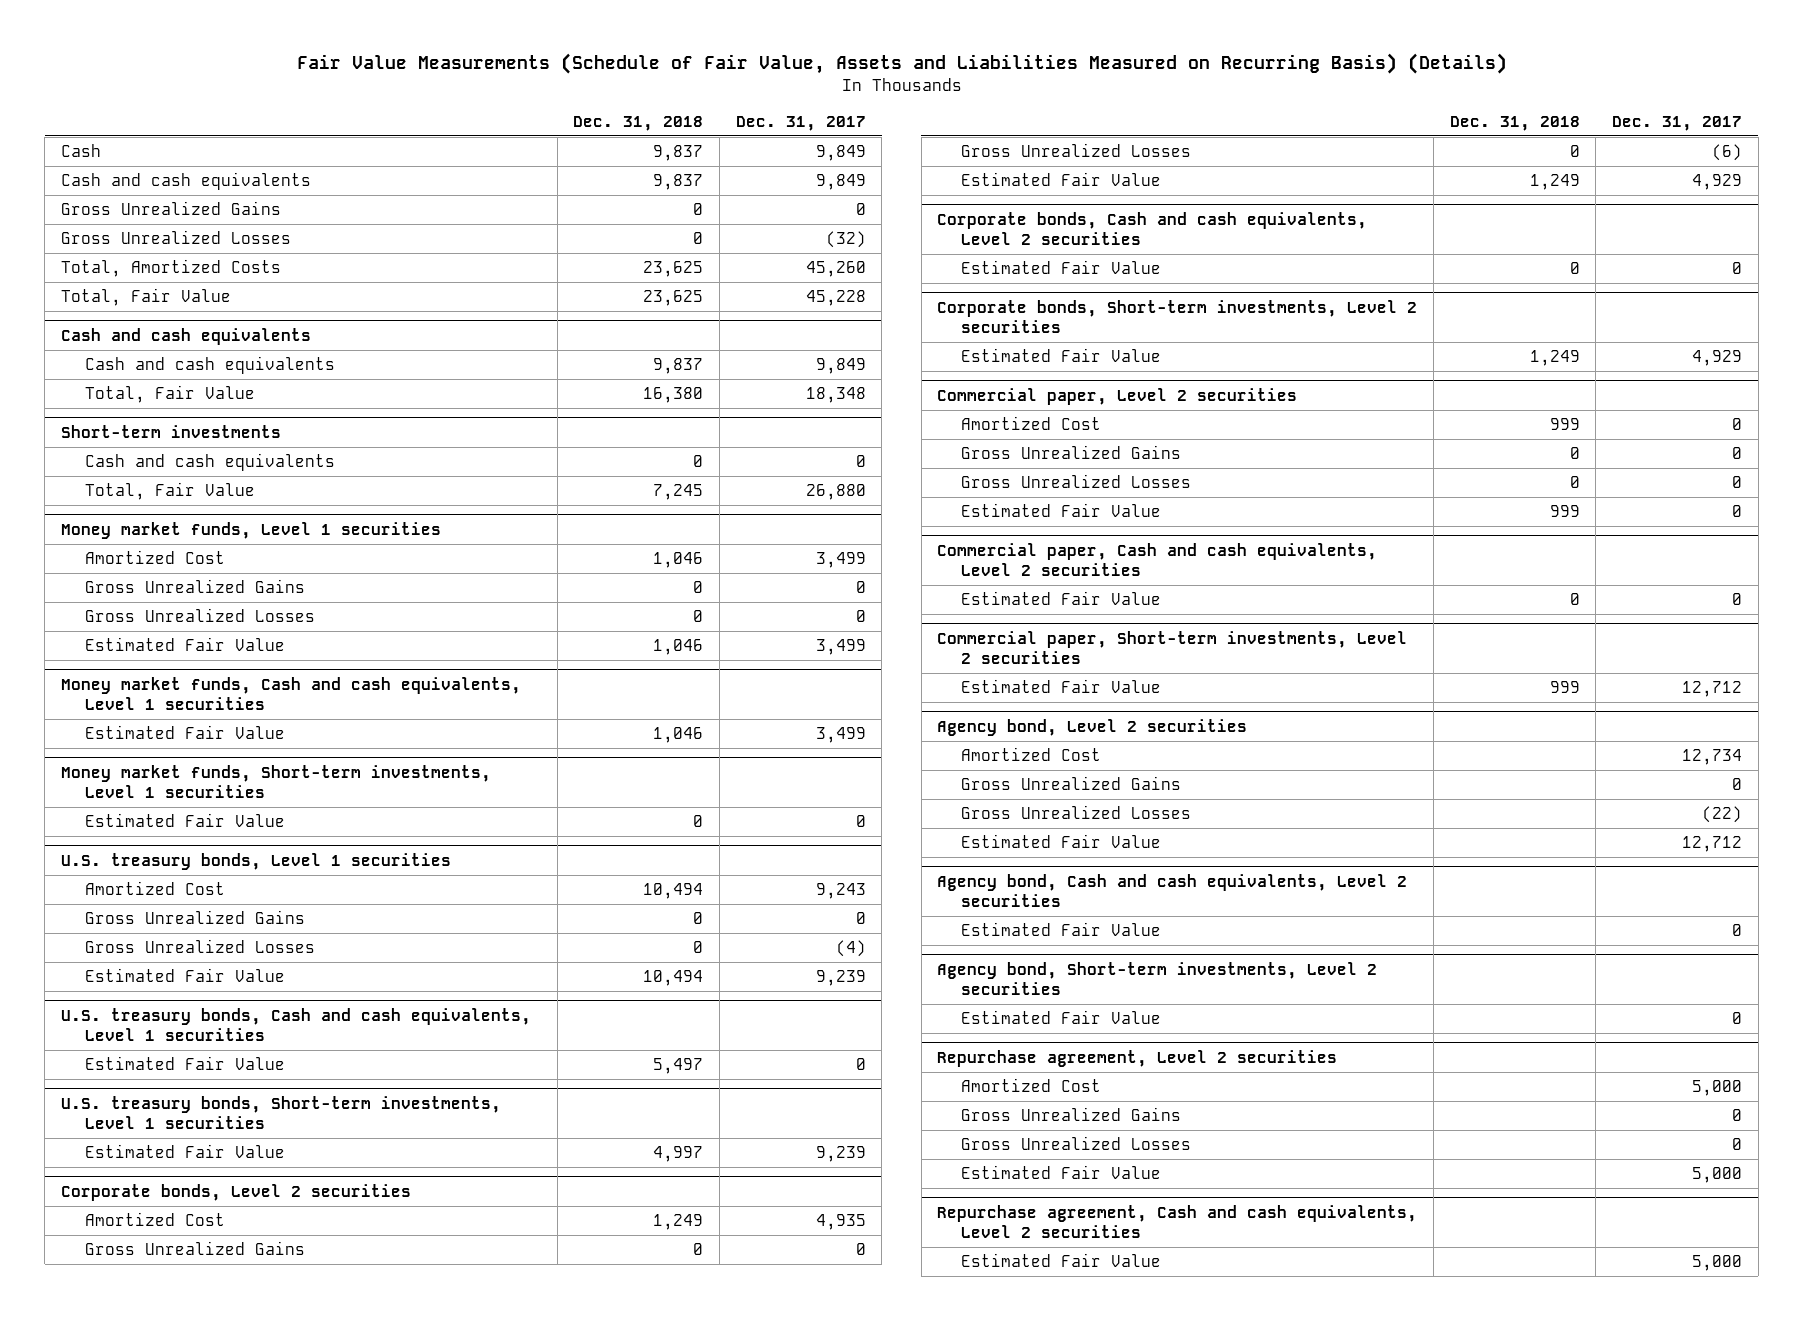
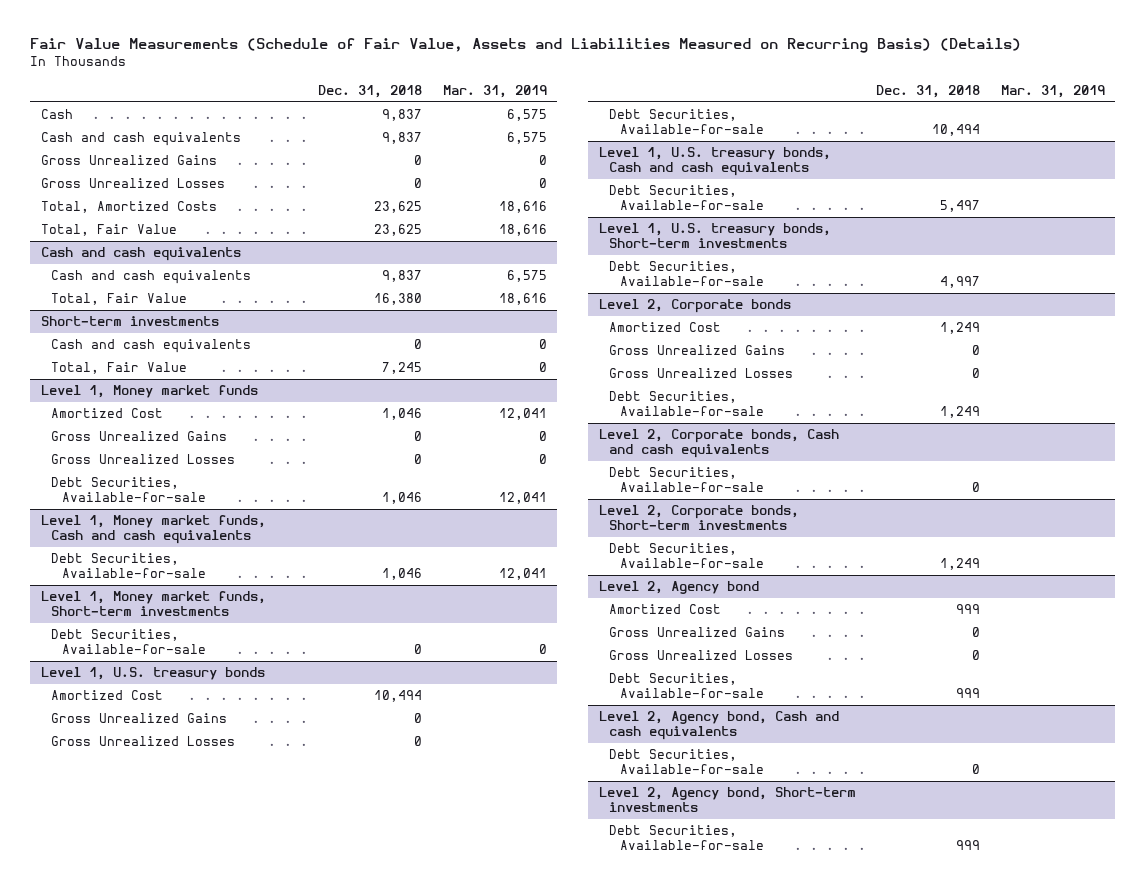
- | Dec. 31, 2018 | Dec. 31, 2017
+ | Dec. 31, 2018 | Mar. 31, 2019
- Money market funds, Level 1 securities
+ Level 1, Money market funds
- Estimated Fair Value | 1,046 | 3,499
- Money market funds, Cash and cash equivalents, Level 1 securities
- Estimated Fair Value | 1,046 | 3,499
- Money market funds, Short-term investments, Level 1 securities
- Estimated Fair Value | 0 | 0
- U.S. treasury bonds, Level 1 securities
+ Debt Securities, Available-for-sale | 1,046 | 12,041
+ Level 1, Money market funds, Cash and cash equivalents
+ Debt Securities, Available-for-sale | 1,046 | 12,041
+ Level 1, Money market funds, Short-term investments
+ Debt Securities, Available-for-sale | 0 | 0
+ Level 1, U.S. treasury bonds
- Estimated Fair Value | 10,494 | 9,239
- U.S. treasury bonds, Cash and cash equivalents, Level 1 securities
- Estimated Fair Value | 5,497 | 0
- U.S. treasury bonds, Short-term investments, Level 1 securities
- Estimated Fair Value | 4,997 | 9,239
- Corporate bonds, Level 2 securities
+ Debt Securities, Available-for-sale | 10,494 |
+ Level 1, U.S. treasury bonds, Cash and cash equivalents
+ Debt Securities, Available-for-sale | 5,497 |
+ Level 1, U.S. treasury bonds, Short-term investments
+ Debt Securities, Available-for-sale | 4,997 |
+ Level 2, Corporate bonds
- Estimated Fair Value | 1,249 | 4,929
- Corporate bonds, Cash and cash equivalents, Level 2 securities
- Estimated Fair Value | 0 | 0
- Corporate bonds, Short-term investments, Level 2 securities
- Estimated Fair Value | 1,249 | 4,929
- Commercial paper, Level 2 securities
+ Debt Securities, Available-for-sale | 1,249 |
+ Level 2, Corporate bonds, Cash and cash equivalents
+ Debt Securities, Available-for-sale | 0 |
+ Level 2, Corporate bonds, Short-term investments
+ Debt Securities, Available-for-sale | 1,249 |
+ Level 2, Agency bond
- Estimated Fair Value | 999 | 0
- Commercial paper, Cash and cash equivalents, Level 2 securities
- Estimated Fair Value | 0 | 0
- Commercial paper, Short-term investments, Level 2 securities
- Estimated Fair Value | 999 | 12,712
- Agency bond, Level 2 securities
- Amortized Cost | | 12,734
- Gross Unrealized Gains | | 0
- Gross Unrealized Losses | | (22)
- Estimated Fair Value | | 12,712
- Agency bond, Cash and cash equivalents, Level 2 securities
- Estimated Fair Value | | 0
- Agency bond, Short-term investments, Level 2 securities
- Estimated Fair Value | | 0
- Repurchase agreement, Level 2 securities
- Amortized Cost | | 5,000
- Gross Unrealized Gains | | 0
- Gross Unrealized Losses | | 0
- Estimated Fair Value | | 5,000
- Repurchase agreement, Cash and cash equivalents, Level 2 securities
- Estimated Fair Value | | 5,000
+ Debt Securities, Available-for-sale | 999 |
+ Level 2, Agency bond, Cash and cash equivalents
+ Debt Securities, Available-for-sale | 0 |
+ Level 2, Agency bond, Short-term investments
+ Debt Securities, Available-for-sale | 999 |

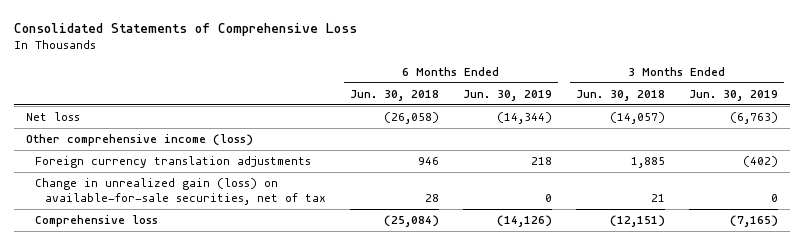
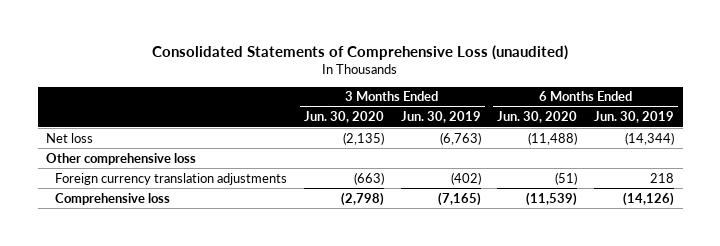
- Consolidated Statements of Comprehensive Loss
+ Consolidated Statements of Comprehensive Loss (unaudited)
- | 6 Months Ended Jun. 30, 2018 | 6 Months Ended Jun. 30, 2019 | 3 Months Ended Jun. 30, 2018 | 3 Months Ended Jun. 30, 2019
+ | 3 Months Ended Jun. 30, 2020 | 3 Months Ended Jun. 30, 2019 | 6 Months Ended Jun. 30, 2020 | 6 Months Ended Jun. 30, 2019
- Other comprehensive income (loss)
+ Other comprehensive loss
- Change in unrealized gain (loss) on available-for-sale securities, net of tax | 28 | 0 | 21 | 0

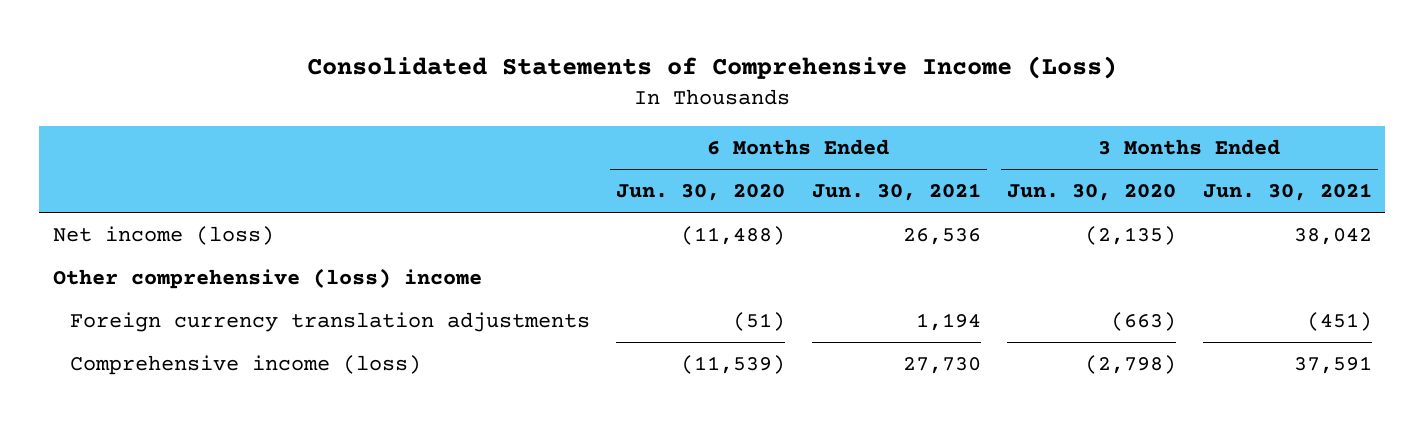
- Consolidated Statements of Comprehensive Loss (unaudited)
+ Consolidated Statements of Comprehensive Income (Loss)
- | 3 Months Ended Jun. 30, 2020 | 3 Months Ended Jun. 30, 2019 | 6 Months Ended Jun. 30, 2020 | 6 Months Ended Jun. 30, 2019
+ | 6 Months Ended Jun. 30, 2020 | 6 Months Ended Jun. 30, 2021 | 3 Months Ended Jun. 30, 2020 | 3 Months Ended Jun. 30, 2021
- Net loss | (2,135) | (6,763) | (11,488) | (14,344)
- Other comprehensive loss
+ Net income (loss) | (11,488) | 26,536 | (2,135) | 38,042
+ Other comprehensive (loss) income
- Comprehensive loss | (2,798) | (7,165) | (11,539) | (14,126)
+ Comprehensive income (loss) | (11,539) | 27,730 | (2,798) | 37,591

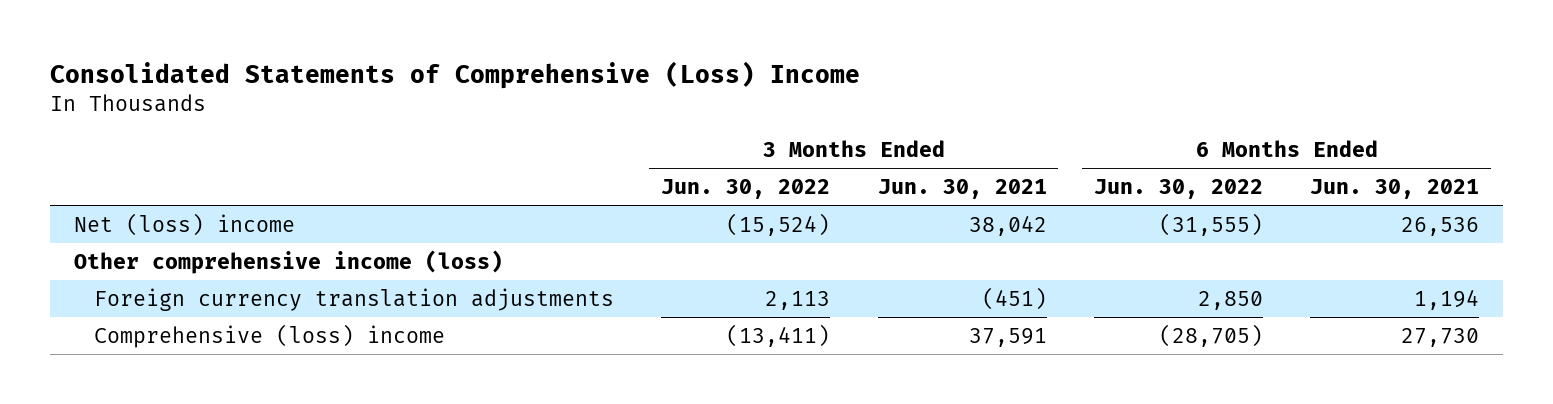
- Consolidated Statements of Comprehensive Income (Loss)
+ Consolidated Statements of Comprehensive (Loss) Income
- | 6 Months Ended Jun. 30, 2020 | 6 Months Ended Jun. 30, 2021 | 3 Months Ended Jun. 30, 2020 | 3 Months Ended Jun. 30, 2021
+ | 3 Months Ended Jun. 30, 2022 | 3 Months Ended Jun. 30, 2021 | 6 Months Ended Jun. 30, 2022 | 6 Months Ended Jun. 30, 2021
- Net income (loss) | (11,488) | 26,536 | (2,135) | 38,042
- Other comprehensive (loss) income
+ Net (loss) income | (15,524) | 38,042 | (31,555) | 26,536
+ Other comprehensive income (loss)
- Comprehensive income (loss) | (11,539) | 27,730 | (2,798) | 37,591
+ Comprehensive (loss) income | (13,411) | 37,591 | (28,705) | 27,730

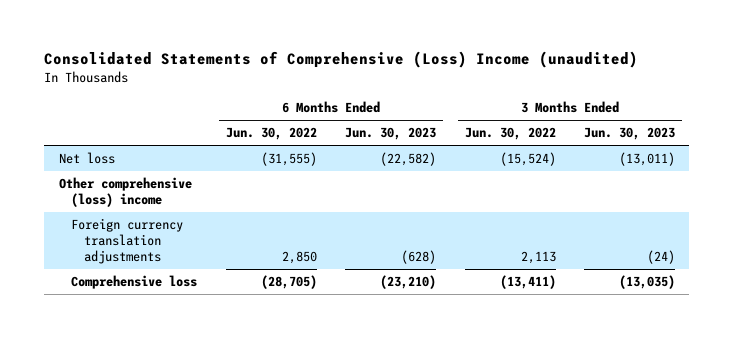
- Consolidated Statements of Comprehensive (Loss) Income
+ Consolidated Statements of Comprehensive (Loss) Income (unaudited)
- | 3 Months Ended Jun. 30, 2022 | 3 Months Ended Jun. 30, 2021 | 6 Months Ended Jun. 30, 2022 | 6 Months Ended Jun. 30, 2021
+ | 6 Months Ended Jun. 30, 2022 | 6 Months Ended Jun. 30, 2023 | 3 Months Ended Jun. 30, 2022 | 3 Months Ended Jun. 30, 2023
- Net (loss) income | (15,524) | 38,042 | (31,555) | 26,536
- Other comprehensive income (loss)
+ Net loss | (31,555) | (22,582) | (15,524) | (13,011)
+ Other comprehensive (loss) income
- Comprehensive (loss) income | (13,411) | 37,591 | (28,705) | 27,730
+ Comprehensive loss | (28,705) | (23,210) | (13,411) | (13,035)

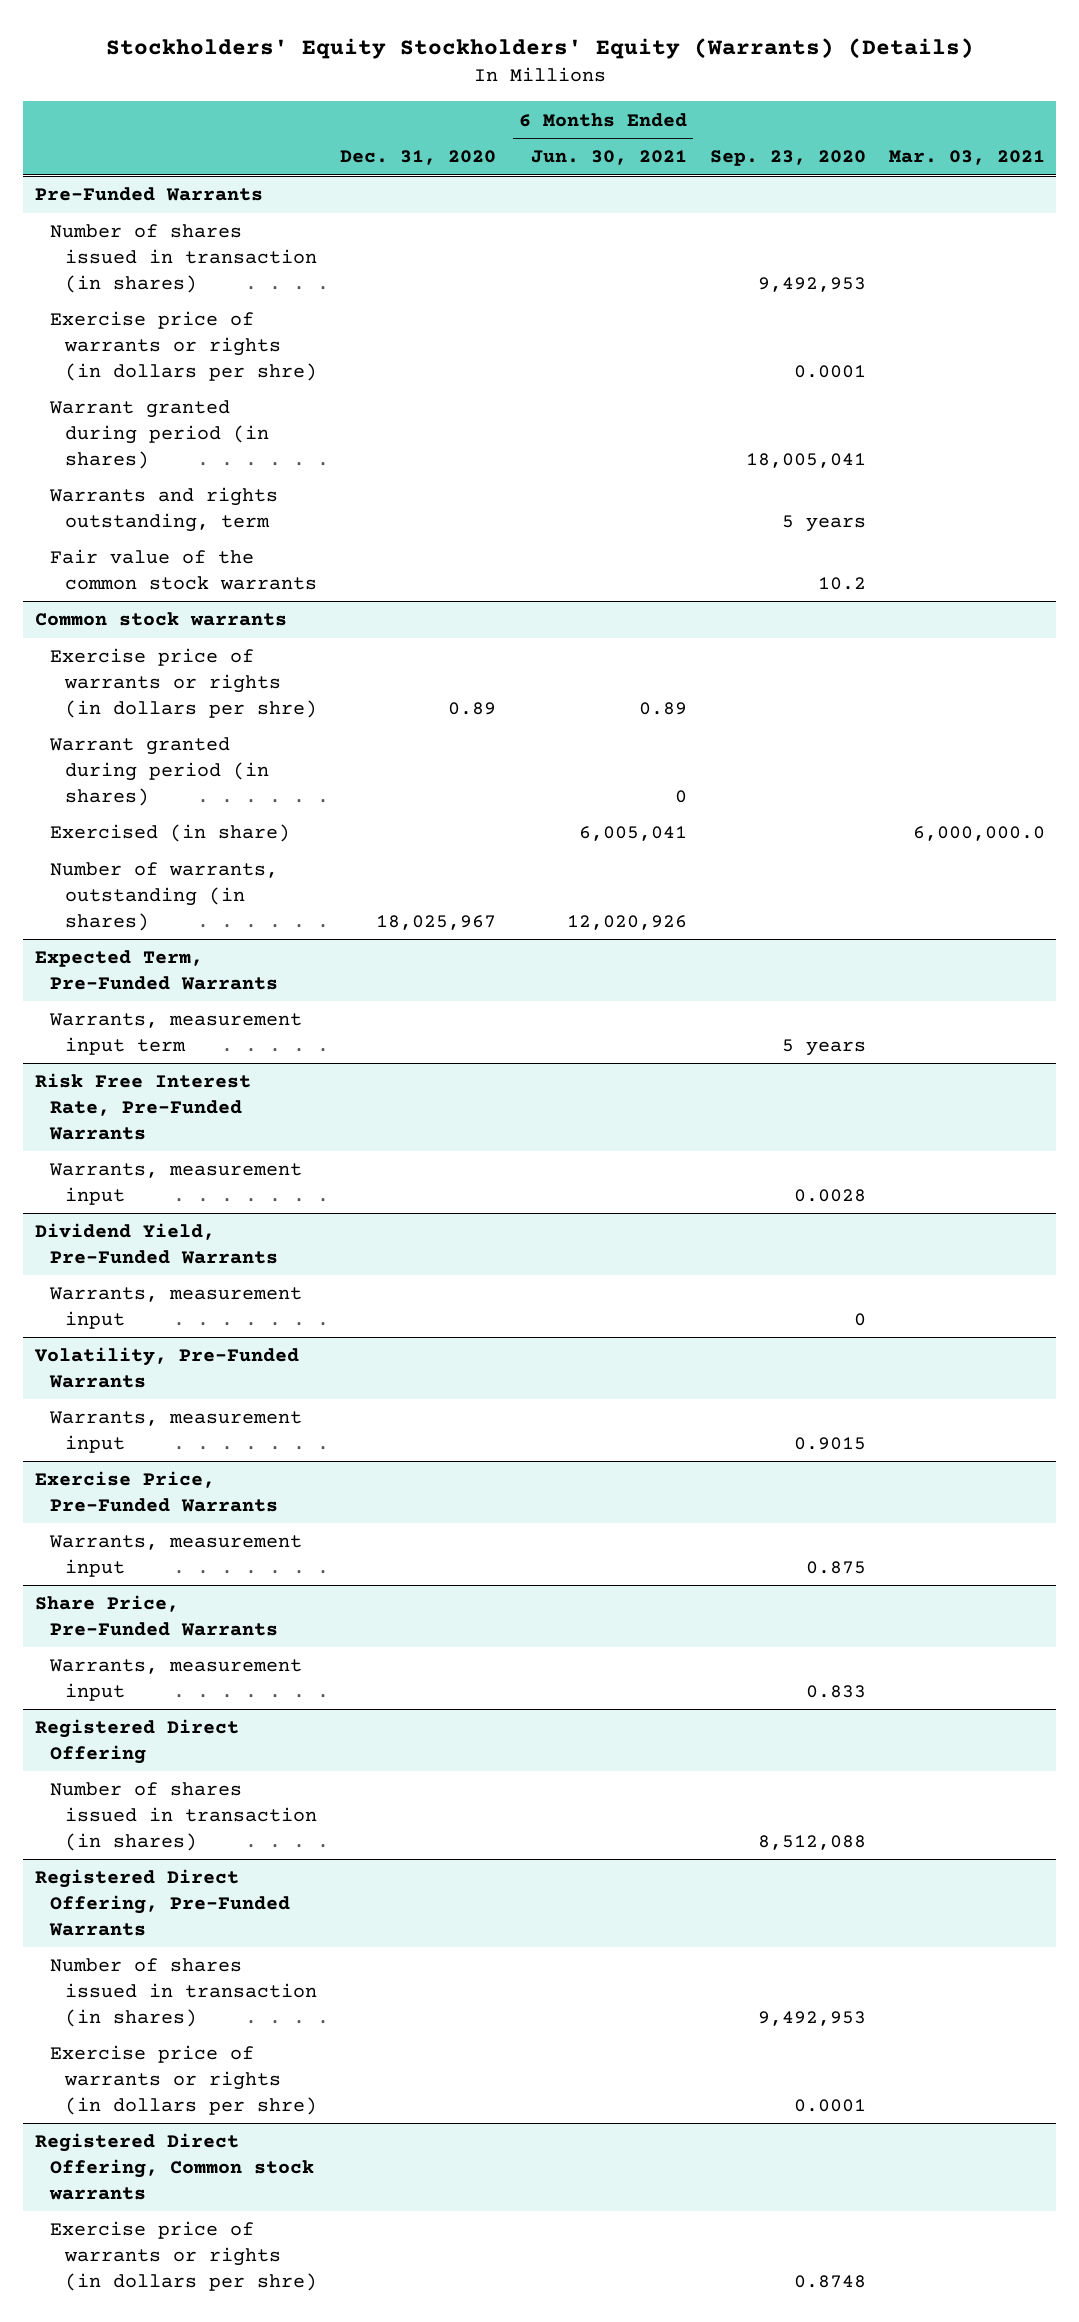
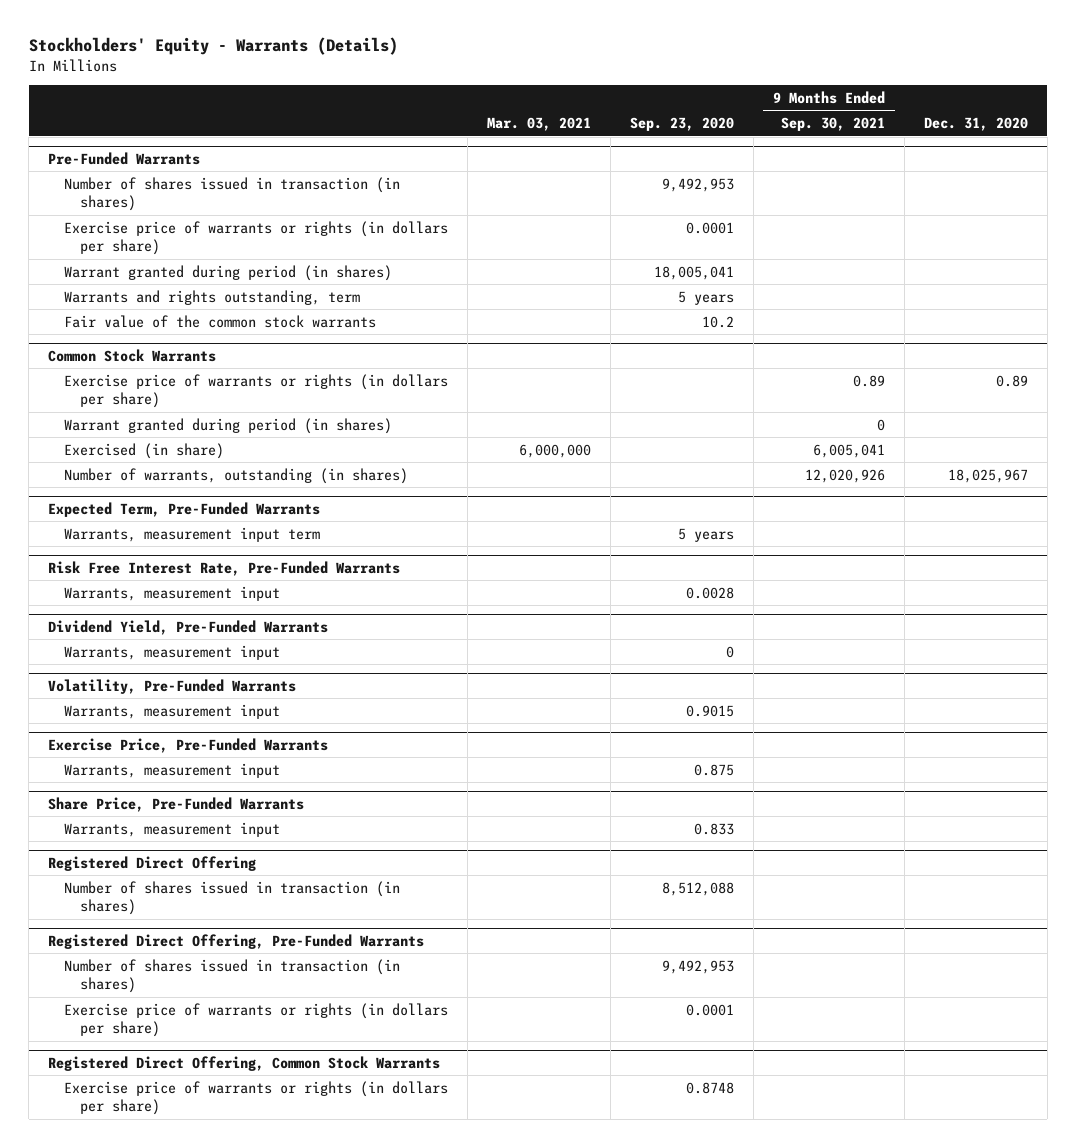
- Stockholders' Equity Stockholders' Equity (Warrants) (Details)
+ Stockholders' Equity - Warrants (Details)
- | Dec. 31, 2020 | 6 Months Ended Jun. 30, 2021 | Sep. 23, 2020 | Mar. 03, 2021
+ | Mar. 03, 2021 | Sep. 23, 2020 | 9 Months Ended Sep. 30, 2021 | Dec. 31, 2020
@ Pre-Funded Warrants
- Exercise price of warrants or rights (in dollars per shre) | | | 0.0001 |
+ Exercise price of warrants or rights (in dollars per share) | | 0.0001 | |
- Common stock warrants
- Exercise price of warrants or rights (in dollars per shre) | 0.89 | 0.89 | |
+ Common Stock Warrants
+ Exercise price of warrants or rights (in dollars per share) | | | 0.89 | 0.89
- Exercised (in share) | | 6,005,041 | | 6,000,000.0
+ Exercised (in share) | 6,000,000 | | 6,005,041 |
@ Registered Direct Offering, Pre-Funded Warrants
- Exercise price of warrants or rights (in dollars per shre) | | | 0.0001 |
- Registered Direct Offering, Common stock warrants
- Exercise price of warrants or rights (in dollars per shre) | | | 0.8748 |
@ Registered Direct Offering, Pre-Funded Warrants
+ Exercise price of warrants or rights (in dollars per share) | | 0.0001 | |
+ Registered Direct Offering, Common Stock Warrants
+ Exercise price of warrants or rights (in dollars per share) | | 0.8748 | |

